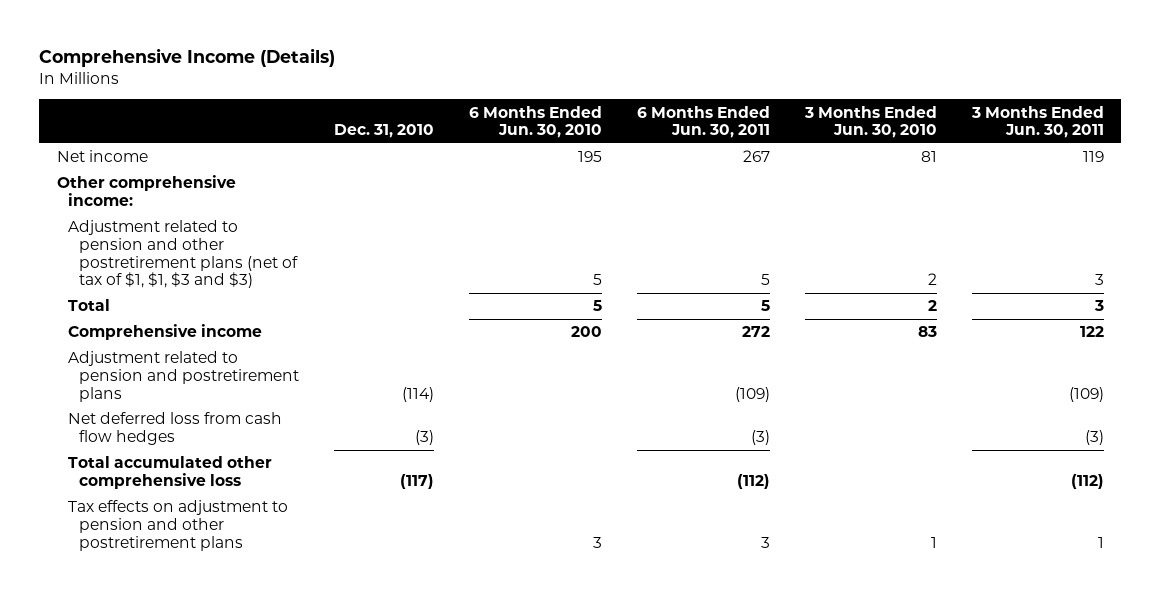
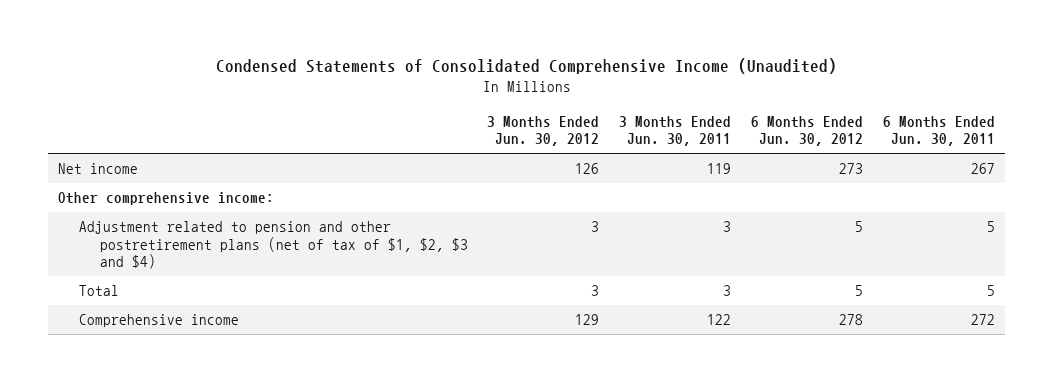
- Comprehensive Income (Details)
+ Condensed Statements of Consolidated Comprehensive Income (Unaudited)
- | Dec. 31, 2010 | 6 Months Ended Jun. 30, 2010 | 6 Months Ended Jun. 30, 2011 | 3 Months Ended Jun. 30, 2010 | 3 Months Ended Jun. 30, 2011
+ | 3 Months Ended Jun. 30, 2012 | 3 Months Ended Jun. 30, 2011 | 6 Months Ended Jun. 30, 2012 | 6 Months Ended Jun. 30, 2011
- Adjustment related to pension and other postretirement plans (net of tax of $1, $1, $3 and $3) | | 5 | 5 | 2 | 3
+ Adjustment related to pension and other postretirement plans (net of tax of $1, $2, $3 and $4) | 3 | 3 | 5 | 5
- Adjustment related to pension and postretirement plans | (114) | | (109) | | (109)
- Net deferred loss from cash flow hedges | (3) | | (3) | | (3)
- Total accumulated other comprehensive loss | (117) | | (112) | | (112)
- Tax effects on adjustment to pension and other postretirement plans | | 3 | 3 | 1 | 1

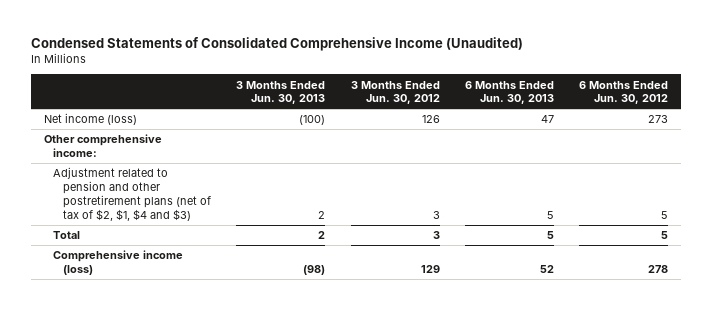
- | 3 Months Ended Jun. 30, 2012 | 3 Months Ended Jun. 30, 2011 | 6 Months Ended Jun. 30, 2012 | 6 Months Ended Jun. 30, 2011
+ | 3 Months Ended Jun. 30, 2013 | 3 Months Ended Jun. 30, 2012 | 6 Months Ended Jun. 30, 2013 | 6 Months Ended Jun. 30, 2012
- Net income | 126 | 119 | 273 | 267
+ Net income (loss) | (100) | 126 | 47 | 273
- Adjustment related to pension and other postretirement plans (net of tax of $1, $2, $3 and $4) | 3 | 3 | 5 | 5
+ Adjustment related to pension and other postretirement plans (net of tax of $2, $1, $4 and $3) | 2 | 3 | 5 | 5
- Comprehensive income | 129 | 122 | 278 | 272
+ Comprehensive income (loss) | (98) | 129 | 52 | 278

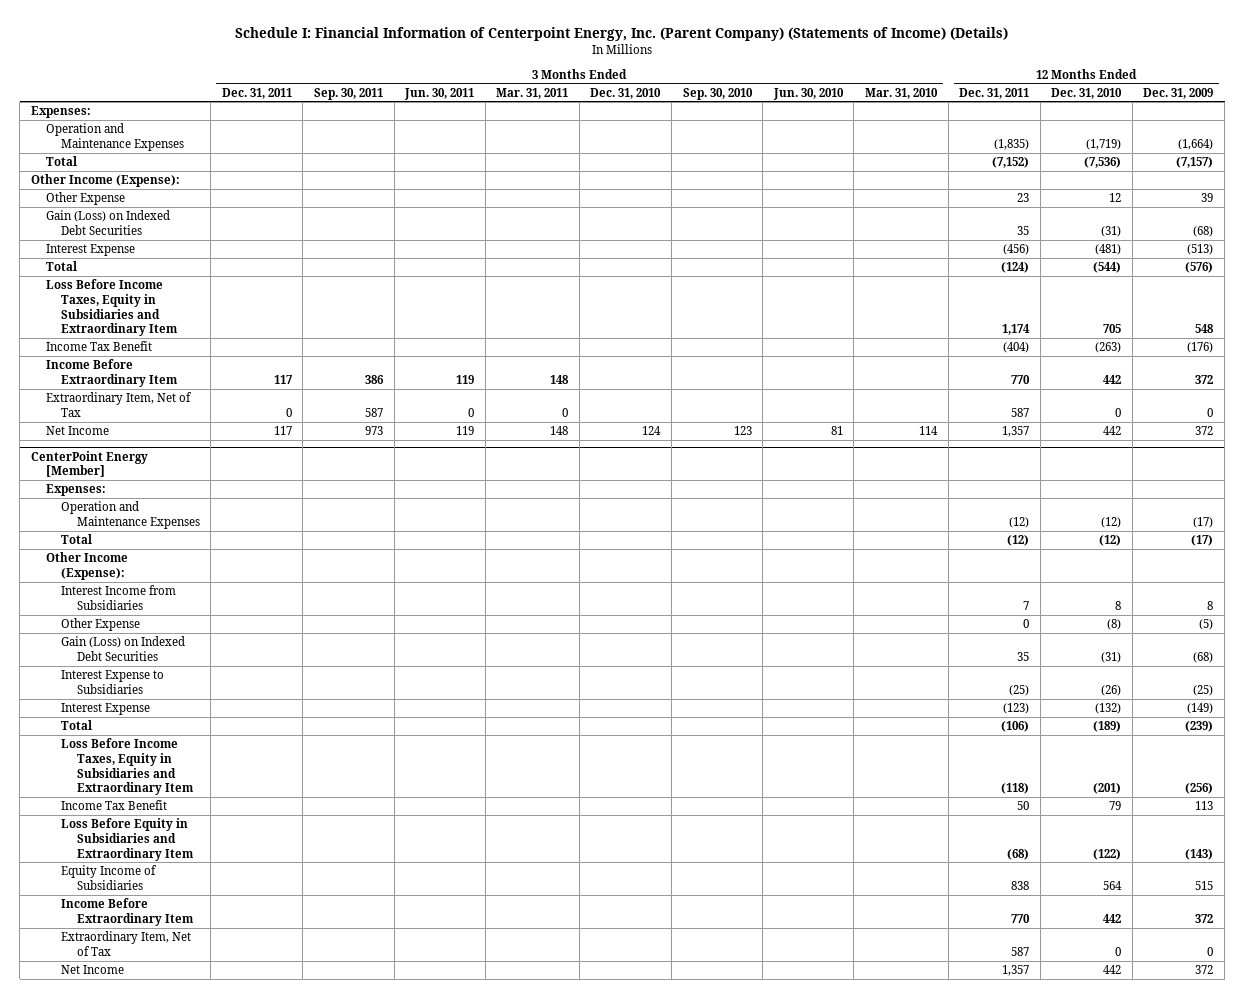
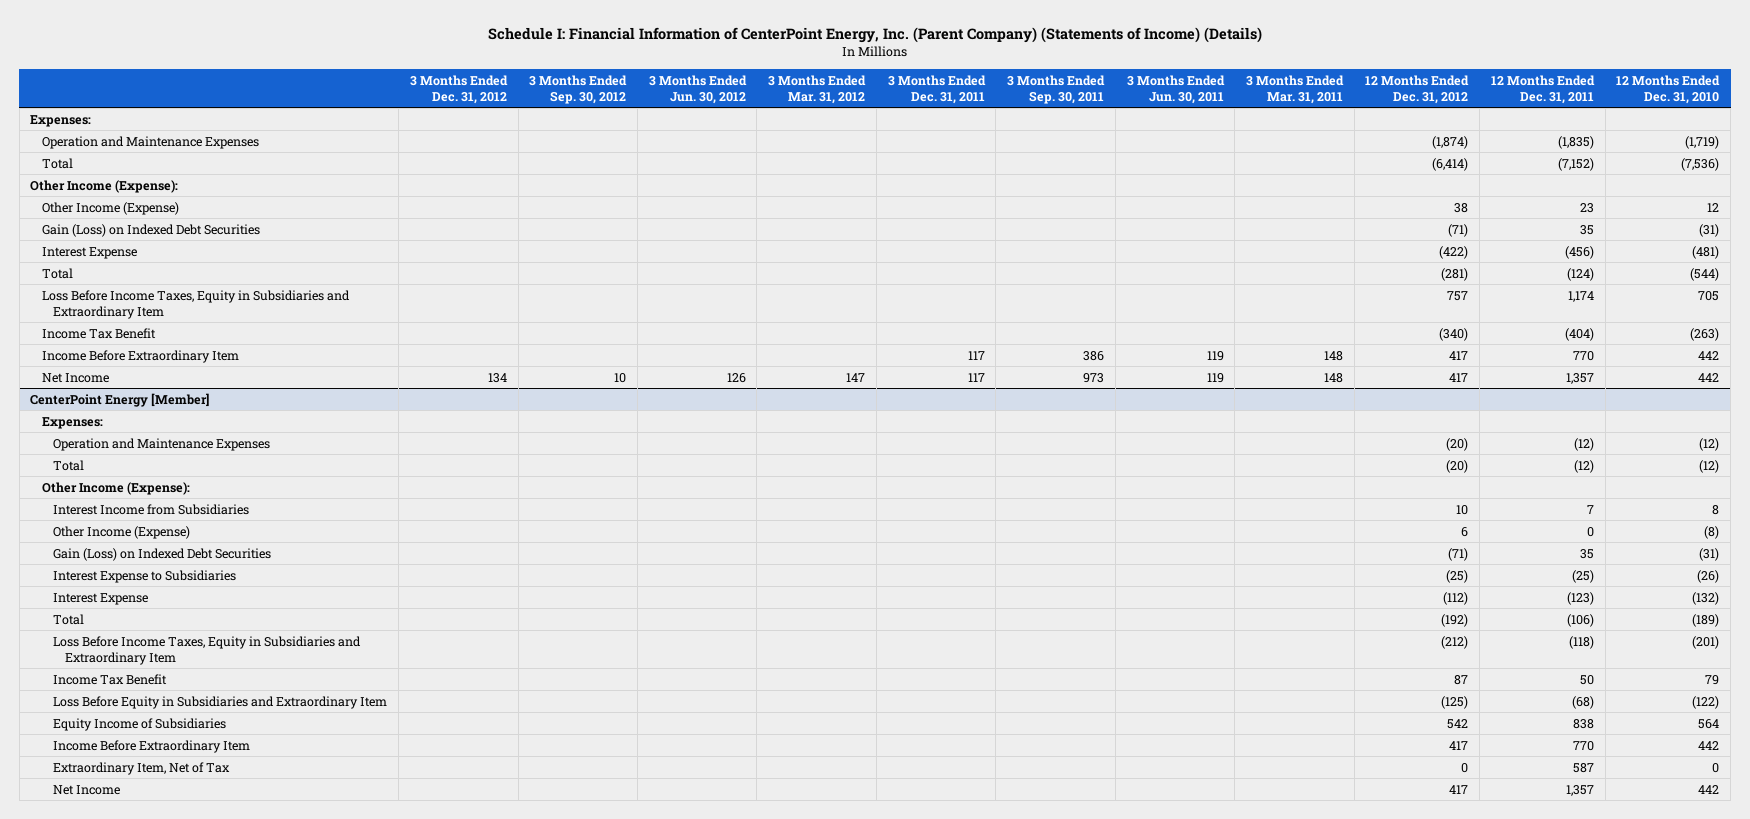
- Schedule I: Financial Information of Centerpoint Energy, Inc. (Parent Company) (Statements of Income) (Details)
+ Schedule I: Financial Information of CenterPoint Energy, Inc. (Parent Company) (Statements of Income) (Details)
- | 3 Months Ended Dec. 31, 2011 | 3 Months Ended Sep. 30, 2011 | 3 Months Ended Jun. 30, 2011 | 3 Months Ended Mar. 31, 2011 | 3 Months Ended Dec. 31, 2010 | 3 Months Ended Sep. 30, 2010 | 3 Months Ended Jun. 30, 2010 | 3 Months Ended Mar. 31, 2010 | 12 Months Ended Dec. 31, 2011 | 12 Months Ended Dec. 31, 2010 | 12 Months Ended Dec. 31, 2009
+ | 3 Months Ended Dec. 31, 2012 | 3 Months Ended Sep. 30, 2012 | 3 Months Ended Jun. 30, 2012 | 3 Months Ended Mar. 31, 2012 | 3 Months Ended Dec. 31, 2011 | 3 Months Ended Sep. 30, 2011 | 3 Months Ended Jun. 30, 2011 | 3 Months Ended Mar. 31, 2011 | 12 Months Ended Dec. 31, 2012 | 12 Months Ended Dec. 31, 2011 | 12 Months Ended Dec. 31, 2010
- Other Expense | | | | | | | | | 23 | 12 | 39
+ Other Income (Expense) | | | | | | | | | 38 | 23 | 12
- Extraordinary Item, Net of Tax | 0 | 587 | 0 | 0 | | | | | 587 | 0 | 0
@ CenterPoint Energy [Member]
- Other Expense | | | | | | | | | 0 | (8) | (5)
+ Other Income (Expense) | | | | | | | | | 6 | 0 | (8)

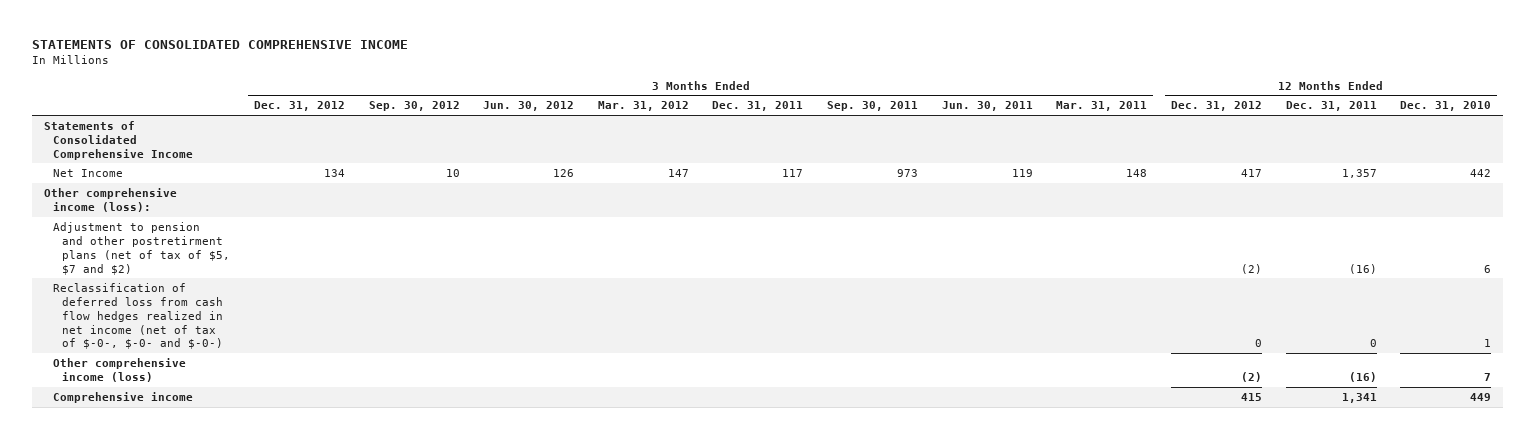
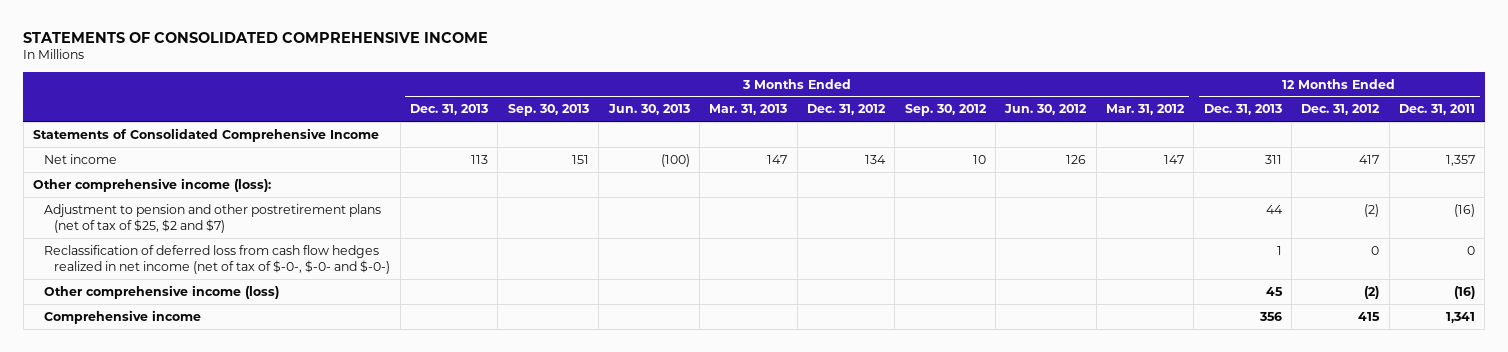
- | 3 Months Ended Dec. 31, 2012 | 3 Months Ended Sep. 30, 2012 | 3 Months Ended Jun. 30, 2012 | 3 Months Ended Mar. 31, 2012 | 3 Months Ended Dec. 31, 2011 | 3 Months Ended Sep. 30, 2011 | 3 Months Ended Jun. 30, 2011 | 3 Months Ended Mar. 31, 2011 | 12 Months Ended Dec. 31, 2012 | 12 Months Ended Dec. 31, 2011 | 12 Months Ended Dec. 31, 2010
+ | 3 Months Ended Dec. 31, 2013 | 3 Months Ended Sep. 30, 2013 | 3 Months Ended Jun. 30, 2013 | 3 Months Ended Mar. 31, 2013 | 3 Months Ended Dec. 31, 2012 | 3 Months Ended Sep. 30, 2012 | 3 Months Ended Jun. 30, 2012 | 3 Months Ended Mar. 31, 2012 | 12 Months Ended Dec. 31, 2013 | 12 Months Ended Dec. 31, 2012 | 12 Months Ended Dec. 31, 2011
- Net Income | 134 | 10 | 126 | 147 | 117 | 973 | 119 | 148 | 417 | 1,357 | 442
+ Net income | 113 | 151 | (100) | 147 | 134 | 10 | 126 | 147 | 311 | 417 | 1,357
- Adjustment to pension and other postretirment plans (net of tax of $5, $7 and $2) | | | | | | | | | (2) | (16) | 6
+ Adjustment to pension and other postretirement plans (net of tax of $25, $2 and $7) | | | | | | | | | 44 | (2) | (16)

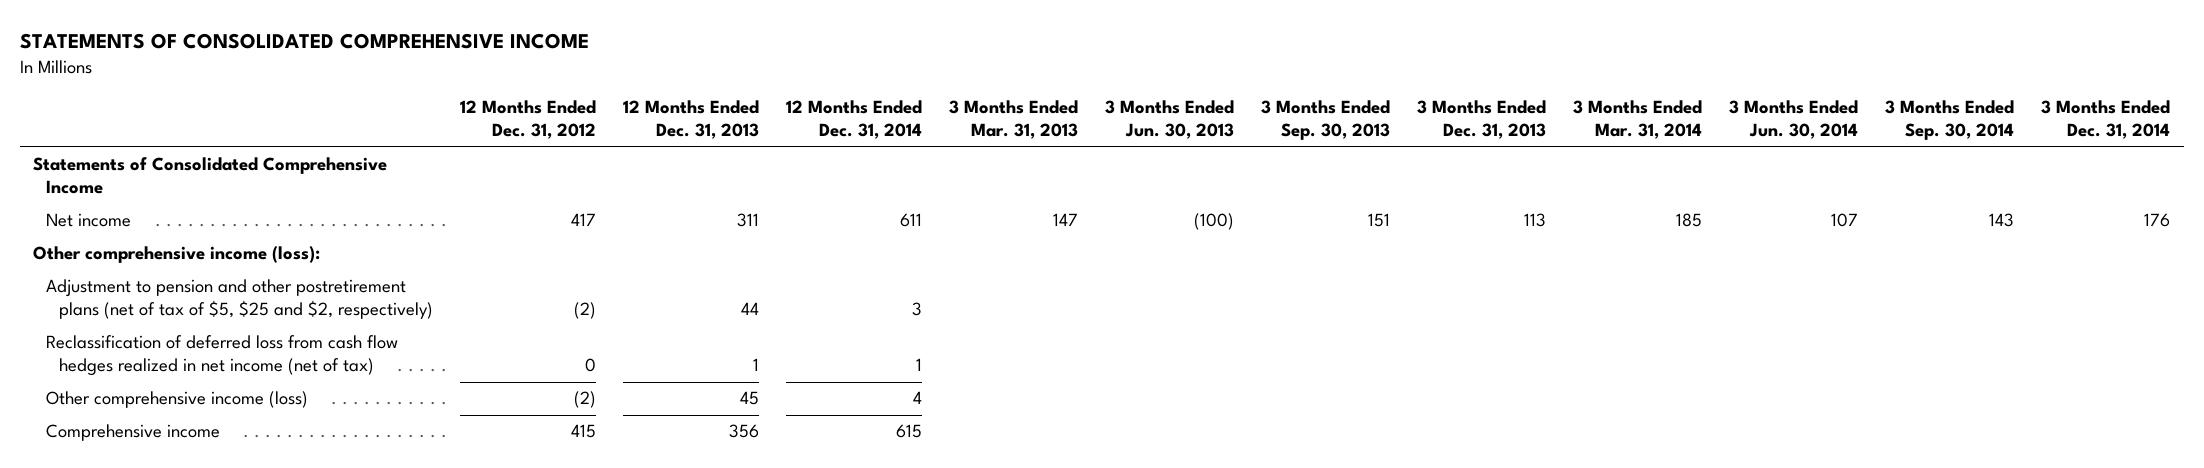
- | 3 Months Ended Dec. 31, 2013 | 3 Months Ended Sep. 30, 2013 | 3 Months Ended Jun. 30, 2013 | 3 Months Ended Mar. 31, 2013 | 3 Months Ended Dec. 31, 2012 | 3 Months Ended Sep. 30, 2012 | 3 Months Ended Jun. 30, 2012 | 3 Months Ended Mar. 31, 2012 | 12 Months Ended Dec. 31, 2013 | 12 Months Ended Dec. 31, 2012 | 12 Months Ended Dec. 31, 2011
+ | 12 Months Ended Dec. 31, 2012 | 12 Months Ended Dec. 31, 2013 | 12 Months Ended Dec. 31, 2014 | 3 Months Ended Mar. 31, 2013 | 3 Months Ended Jun. 30, 2013 | 3 Months Ended Sep. 30, 2013 | 3 Months Ended Dec. 31, 2013 | 3 Months Ended Mar. 31, 2014 | 3 Months Ended Jun. 30, 2014 | 3 Months Ended Sep. 30, 2014 | 3 Months Ended Dec. 31, 2014
- Adjustment to pension and other postretirement plans (net of tax of $25, $2 and $7) | | | | | | | | | 44 | (2) | (16)
- Reclassification of deferred loss from cash flow hedges realized in net income (net of tax of $-0-, $-0- and $-0-) | | | | | | | | | 1 | 0 | 0
+ Adjustment to pension and other postretirement plans (net of tax of $5, $25 and $2, respectively) | (2) | 44 | 3 | | | | | | | |
+ Reclassification of deferred loss from cash flow hedges realized in net income (net of tax) | 0 | 1 | 1 | | | | | | | |

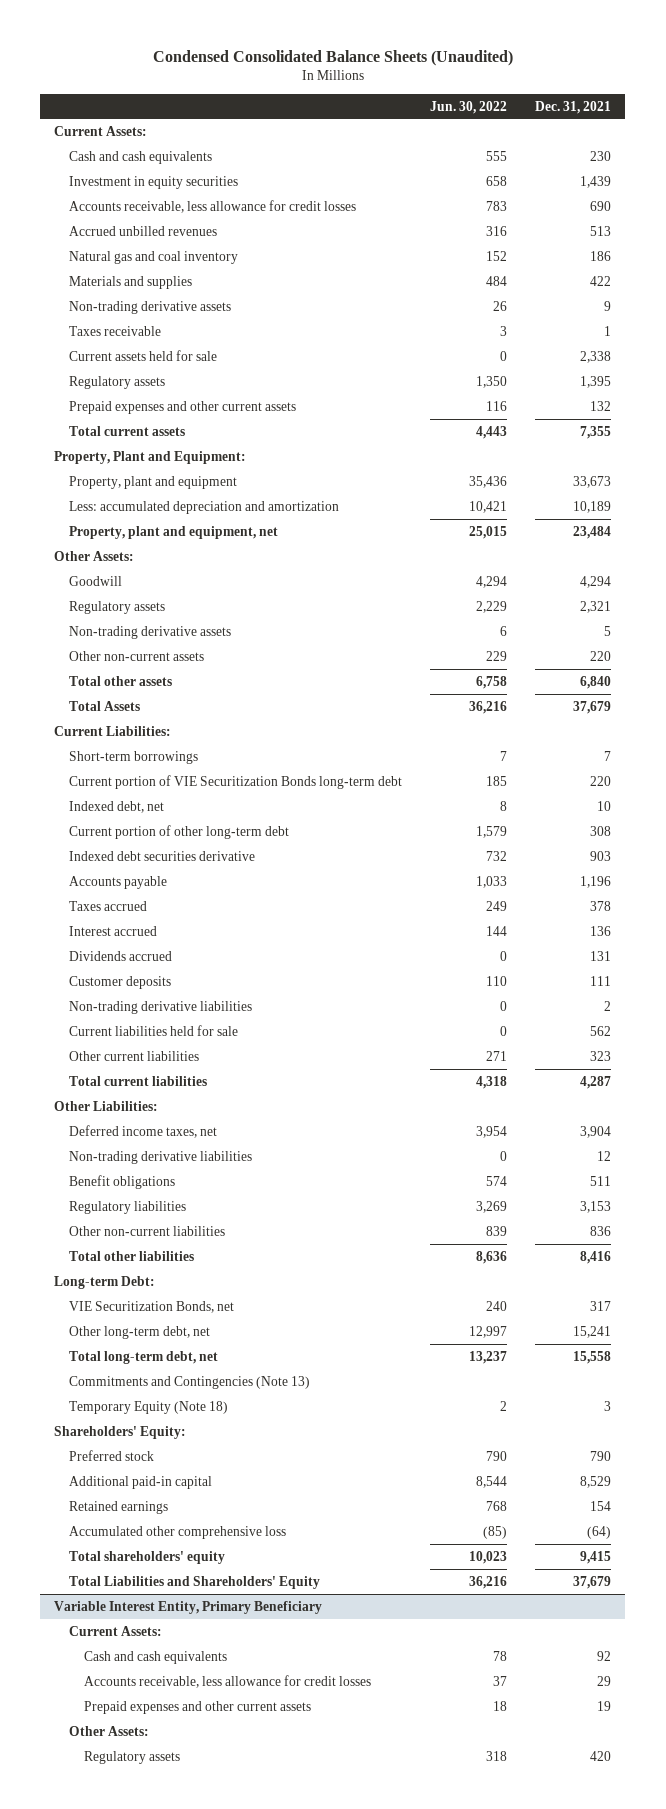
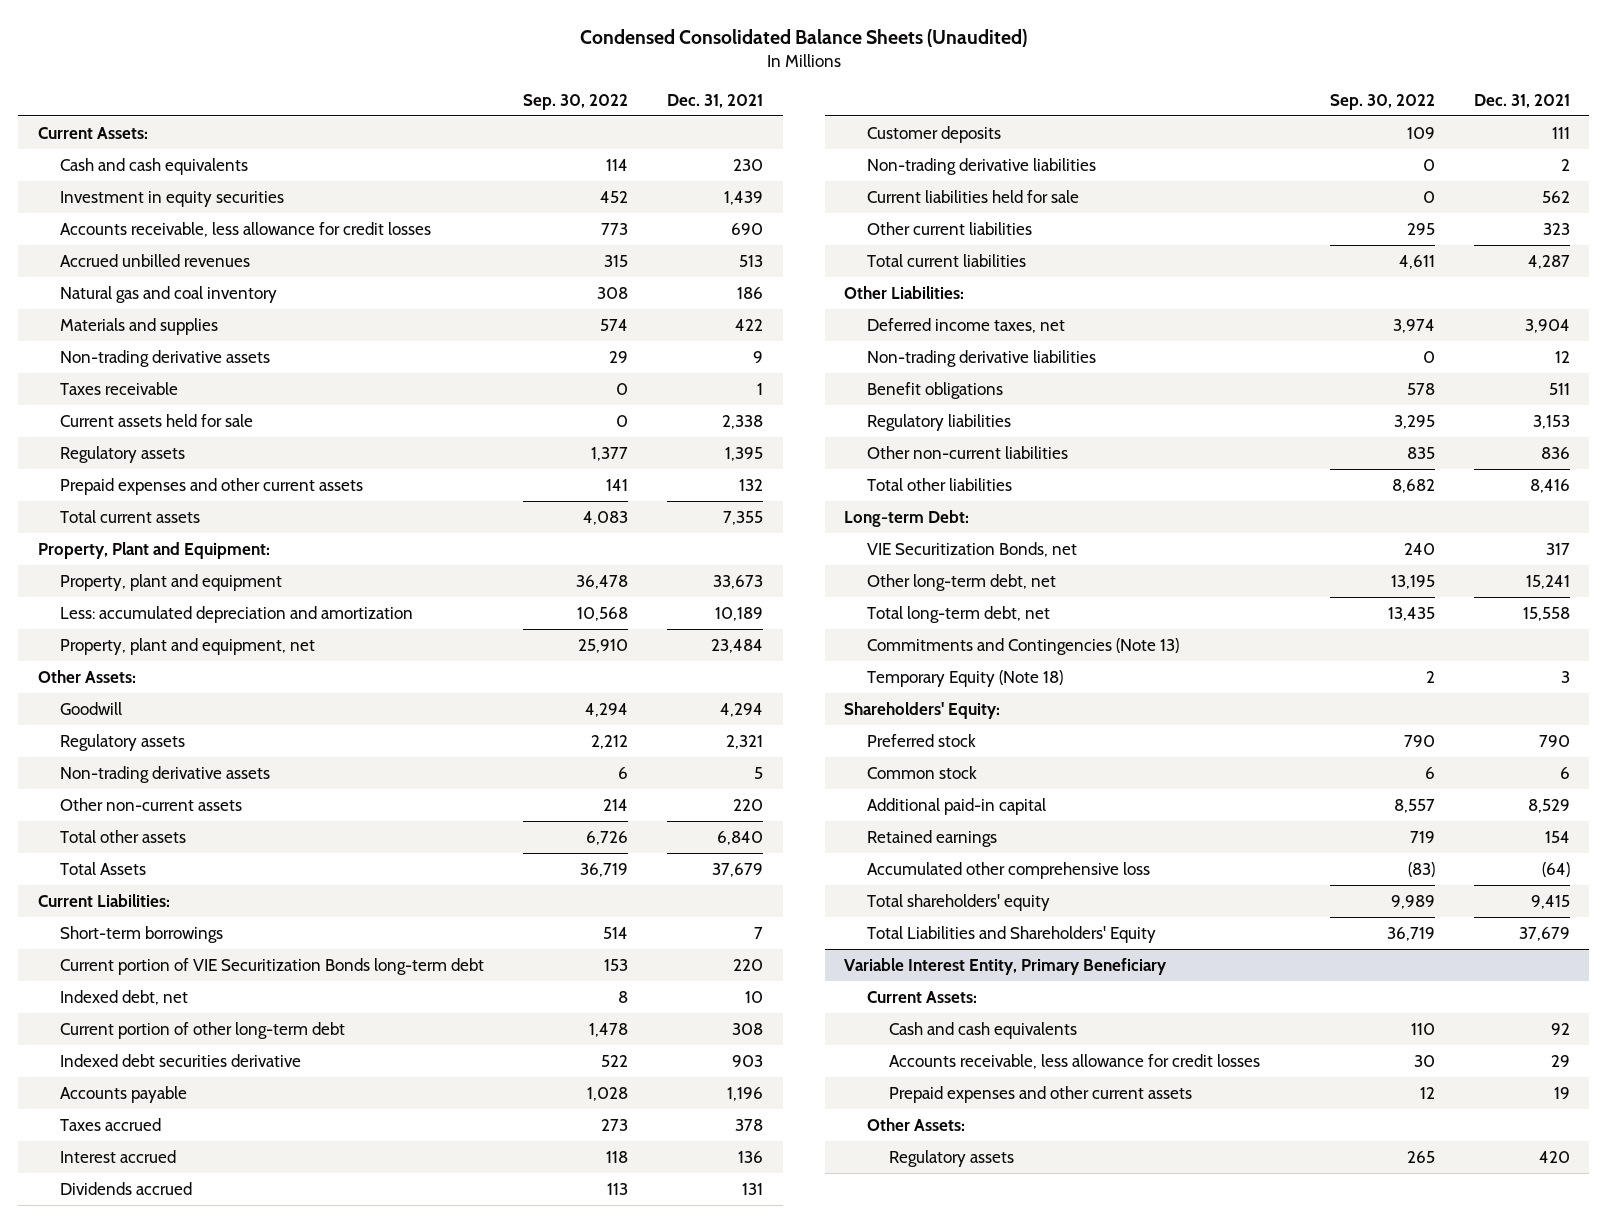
- | Jun. 30, 2022 | Dec. 31, 2021
+ | Sep. 30, 2022 | Dec. 31, 2021
+ Common stock | 6 | 6

